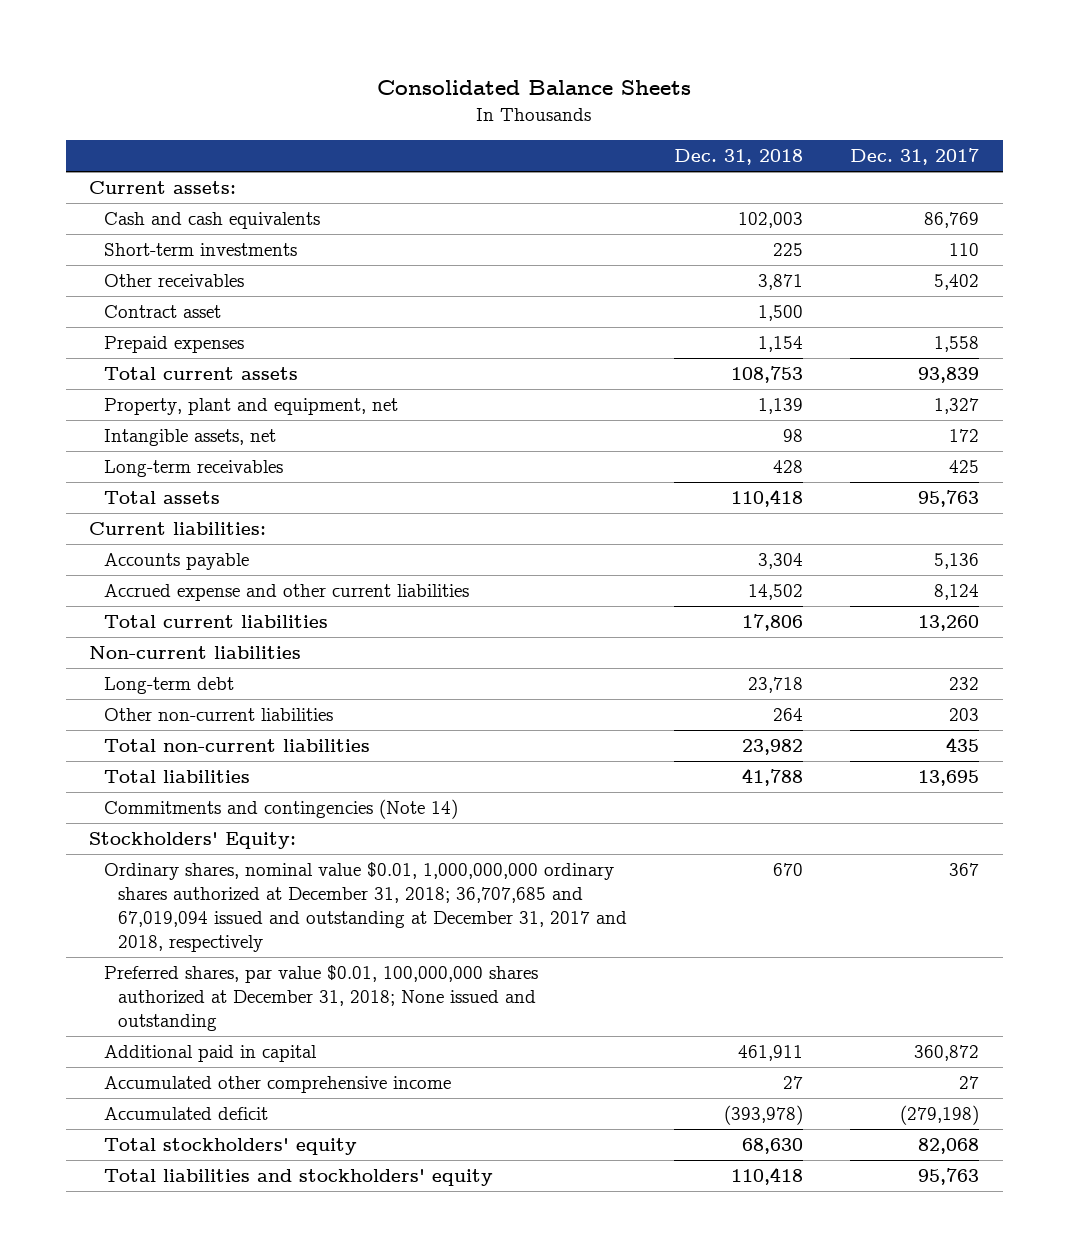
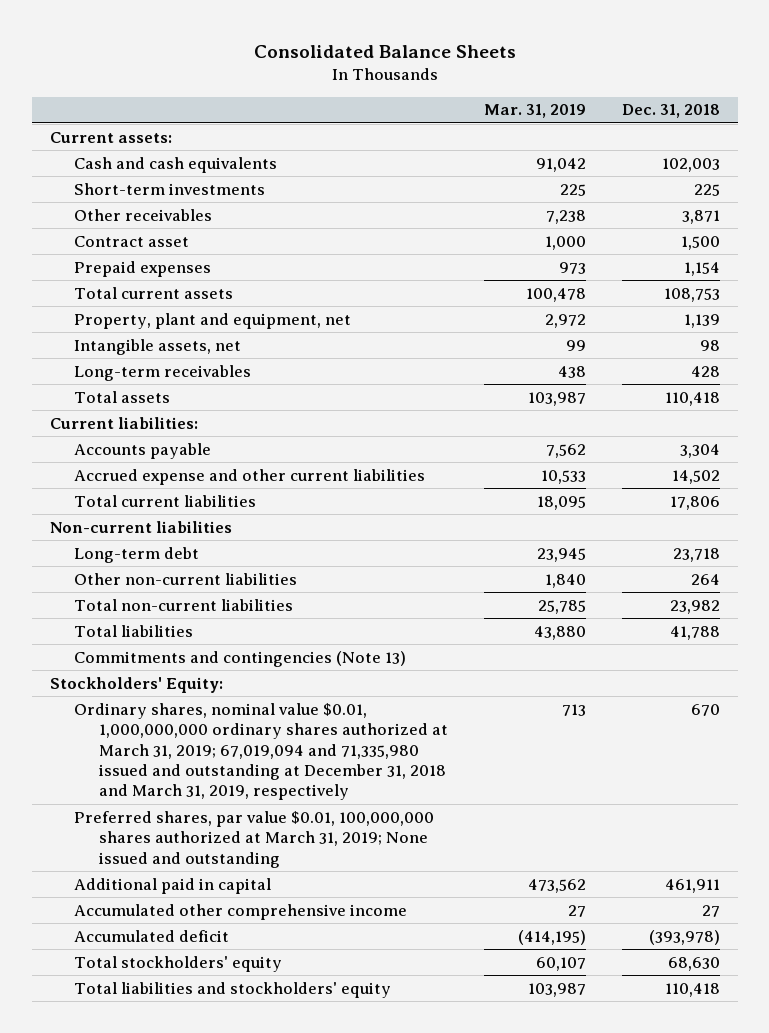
- | Dec. 31, 2018 | Dec. 31, 2017
+ | Mar. 31, 2019 | Dec. 31, 2018
- Commitments and contingencies (Note 14)
+ Commitments and contingencies (Note 13)
- Ordinary shares, nominal value $0.01, 1,000,000,000 ordinary shares authorized at December 31, 2018; 36,707,685 and 67,019,094 issued and outstanding at December 31, 2017 and 2018, respectively | 670 | 367
- Preferred shares, par value $0.01, 100,000,000 shares authorized at December 31, 2018; None issued and outstanding
+ Ordinary shares, nominal value $0.01, 1,000,000,000 ordinary shares authorized at March 31, 2019; 67,019,094 and 71,335,980 issued and outstanding at December 31, 2018 and March 31, 2019, respectively | 713 | 670
+ Preferred shares, par value $0.01, 100,000,000 shares authorized at March 31, 2019; None issued and outstanding

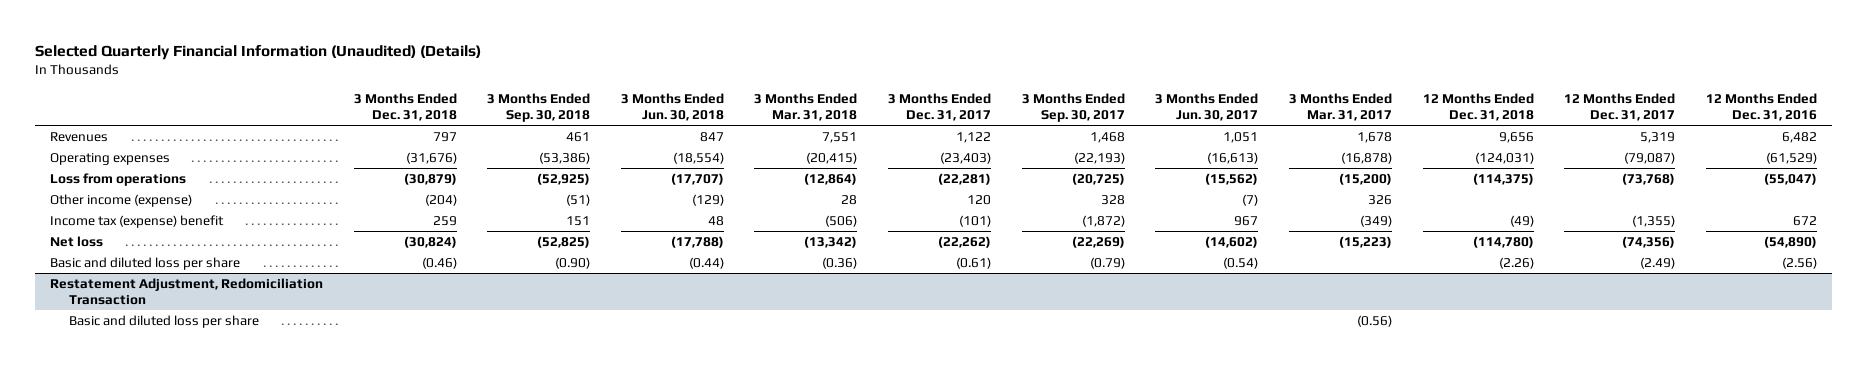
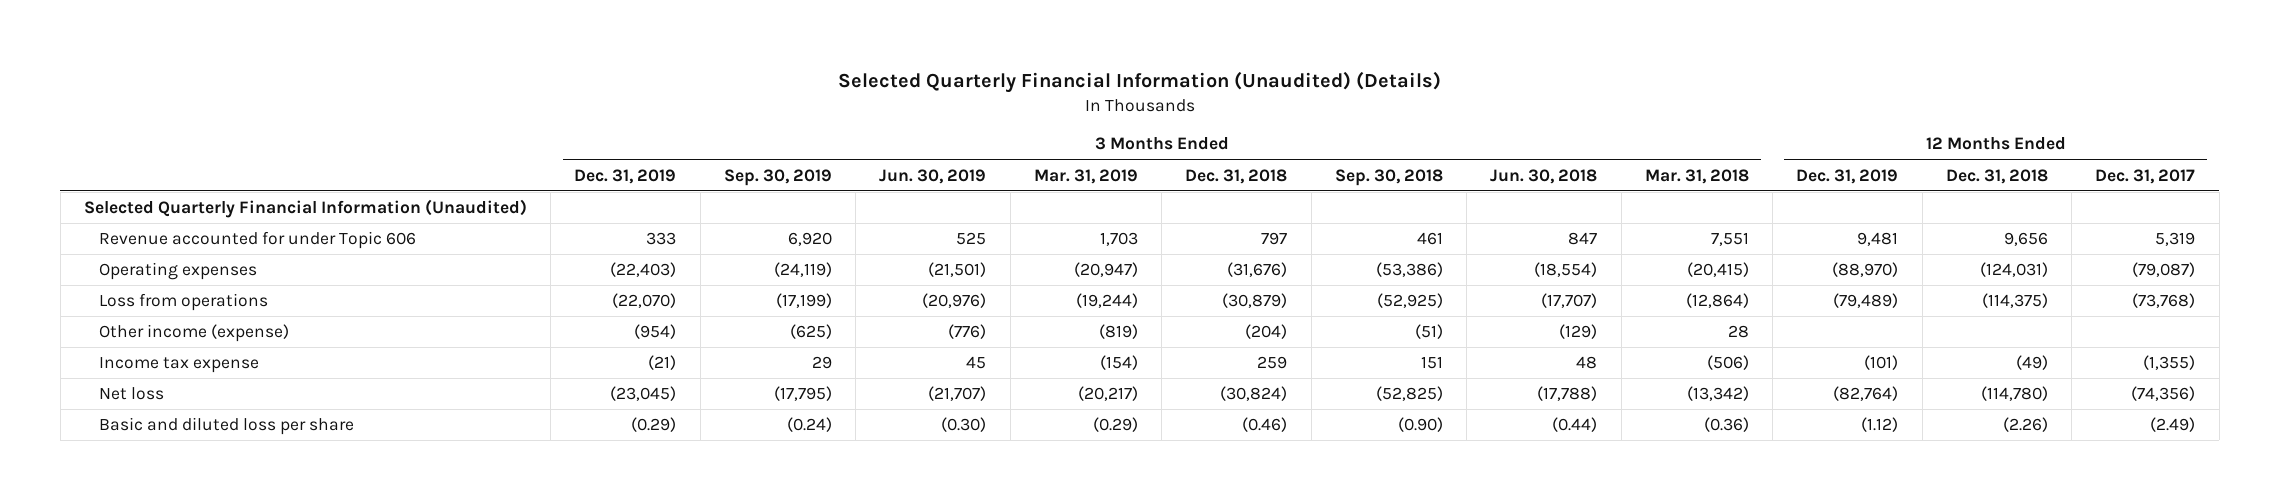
- | 3 Months Ended Dec. 31, 2018 | 3 Months Ended Sep. 30, 2018 | 3 Months Ended Jun. 30, 2018 | 3 Months Ended Mar. 31, 2018 | 3 Months Ended Dec. 31, 2017 | 3 Months Ended Sep. 30, 2017 | 3 Months Ended Jun. 30, 2017 | 3 Months Ended Mar. 31, 2017 | 12 Months Ended Dec. 31, 2018 | 12 Months Ended Dec. 31, 2017 | 12 Months Ended Dec. 31, 2016
+ | 3 Months Ended Dec. 31, 2019 | 3 Months Ended Sep. 30, 2019 | 3 Months Ended Jun. 30, 2019 | 3 Months Ended Mar. 31, 2019 | 3 Months Ended Dec. 31, 2018 | 3 Months Ended Sep. 30, 2018 | 3 Months Ended Jun. 30, 2018 | 3 Months Ended Mar. 31, 2018 | 12 Months Ended Dec. 31, 2019 | 12 Months Ended Dec. 31, 2018 | 12 Months Ended Dec. 31, 2017
- Revenues | 797 | 461 | 847 | 7,551 | 1,122 | 1,468 | 1,051 | 1,678 | 9,656 | 5,319 | 6,482
+ Selected Quarterly Financial Information (Unaudited)
+ Revenue accounted for under Topic 606 | 333 | 6,920 | 525 | 1,703 | 797 | 461 | 847 | 7,551 | 9,481 | 9,656 | 5,319
- Income tax (expense) benefit | 259 | 151 | 48 | (506) | (101) | (1,872) | 967 | (349) | (49) | (1,355) | 672
+ Income tax expense | (21) | 29 | 45 | (154) | 259 | 151 | 48 | (506) | (101) | (49) | (1,355)
- Restatement Adjustment, Redomiciliation Transaction
- Basic and diluted loss per share | | | | | | | | (0.56) | | |

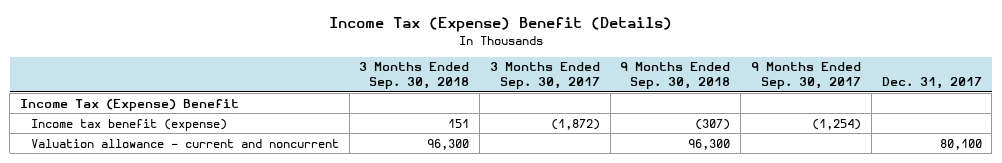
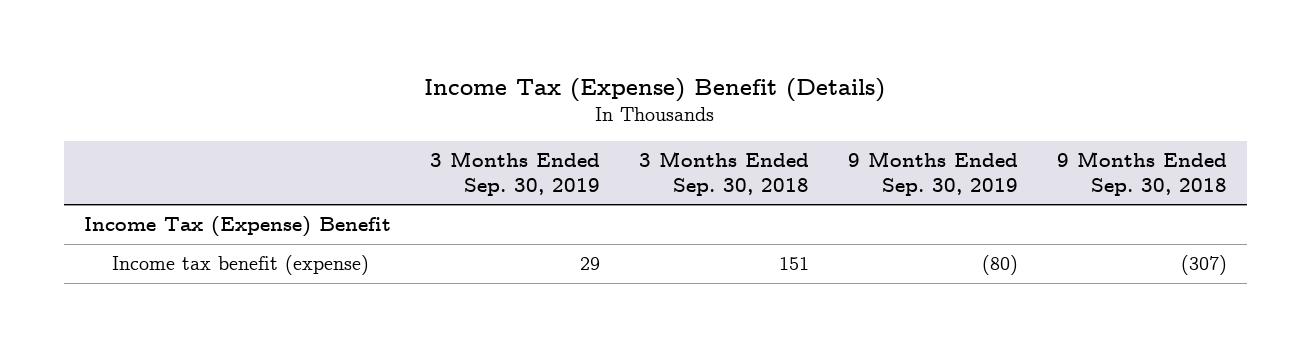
- | 3 Months Ended Sep. 30, 2018 | 3 Months Ended Sep. 30, 2017 | 9 Months Ended Sep. 30, 2018 | 9 Months Ended Sep. 30, 2017 | Dec. 31, 2017
+ | 3 Months Ended Sep. 30, 2019 | 3 Months Ended Sep. 30, 2018 | 9 Months Ended Sep. 30, 2019 | 9 Months Ended Sep. 30, 2018
- Valuation allowance - current and noncurrent | 96,300 | | 96,300 | | 80,100

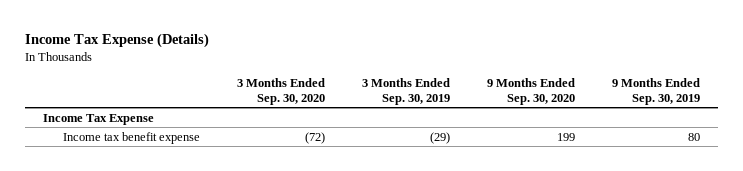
- Income Tax (Expense) Benefit (Details)
+ Income Tax Expense (Details)
- | 3 Months Ended Sep. 30, 2019 | 3 Months Ended Sep. 30, 2018 | 9 Months Ended Sep. 30, 2019 | 9 Months Ended Sep. 30, 2018
+ | 3 Months Ended Sep. 30, 2020 | 3 Months Ended Sep. 30, 2019 | 9 Months Ended Sep. 30, 2020 | 9 Months Ended Sep. 30, 2019
- Income Tax (Expense) Benefit
- Income tax benefit (expense) | 29 | 151 | (80) | (307)
+ Income Tax Expense
+ Income tax benefit expense | (72) | (29) | 199 | 80

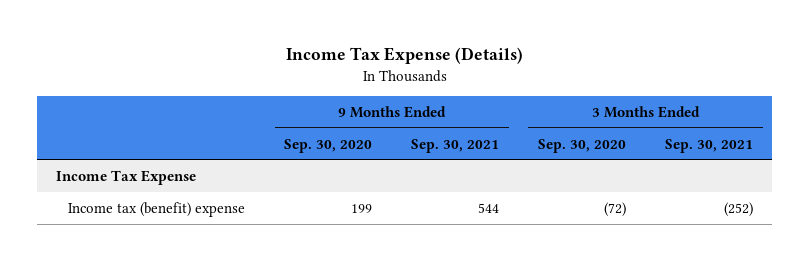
- | 3 Months Ended Sep. 30, 2020 | 3 Months Ended Sep. 30, 2019 | 9 Months Ended Sep. 30, 2020 | 9 Months Ended Sep. 30, 2019
+ | 9 Months Ended Sep. 30, 2020 | 9 Months Ended Sep. 30, 2021 | 3 Months Ended Sep. 30, 2020 | 3 Months Ended Sep. 30, 2021
- Income tax benefit expense | (72) | (29) | 199 | 80
+ Income tax (benefit) expense | 199 | 544 | (72) | (252)

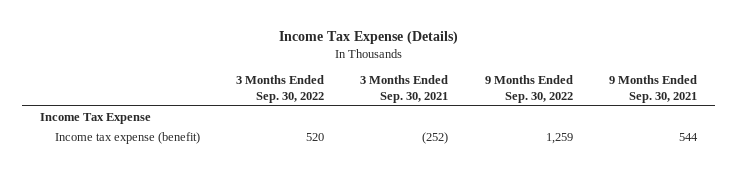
- | 9 Months Ended Sep. 30, 2020 | 9 Months Ended Sep. 30, 2021 | 3 Months Ended Sep. 30, 2020 | 3 Months Ended Sep. 30, 2021
+ | 3 Months Ended Sep. 30, 2022 | 3 Months Ended Sep. 30, 2021 | 9 Months Ended Sep. 30, 2022 | 9 Months Ended Sep. 30, 2021
- Income tax (benefit) expense | 199 | 544 | (72) | (252)
+ Income tax expense (benefit) | 520 | (252) | 1,259 | 544

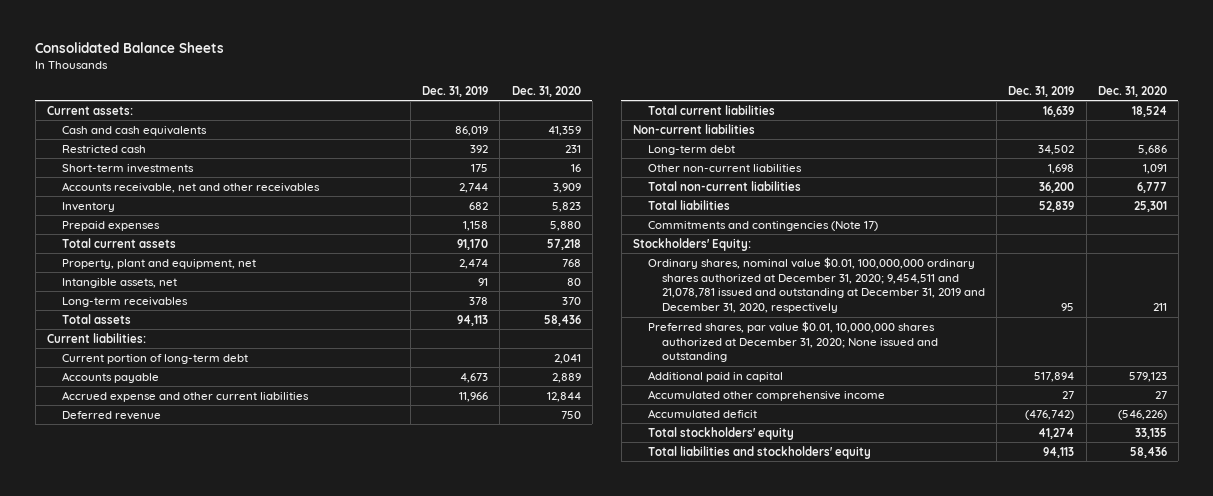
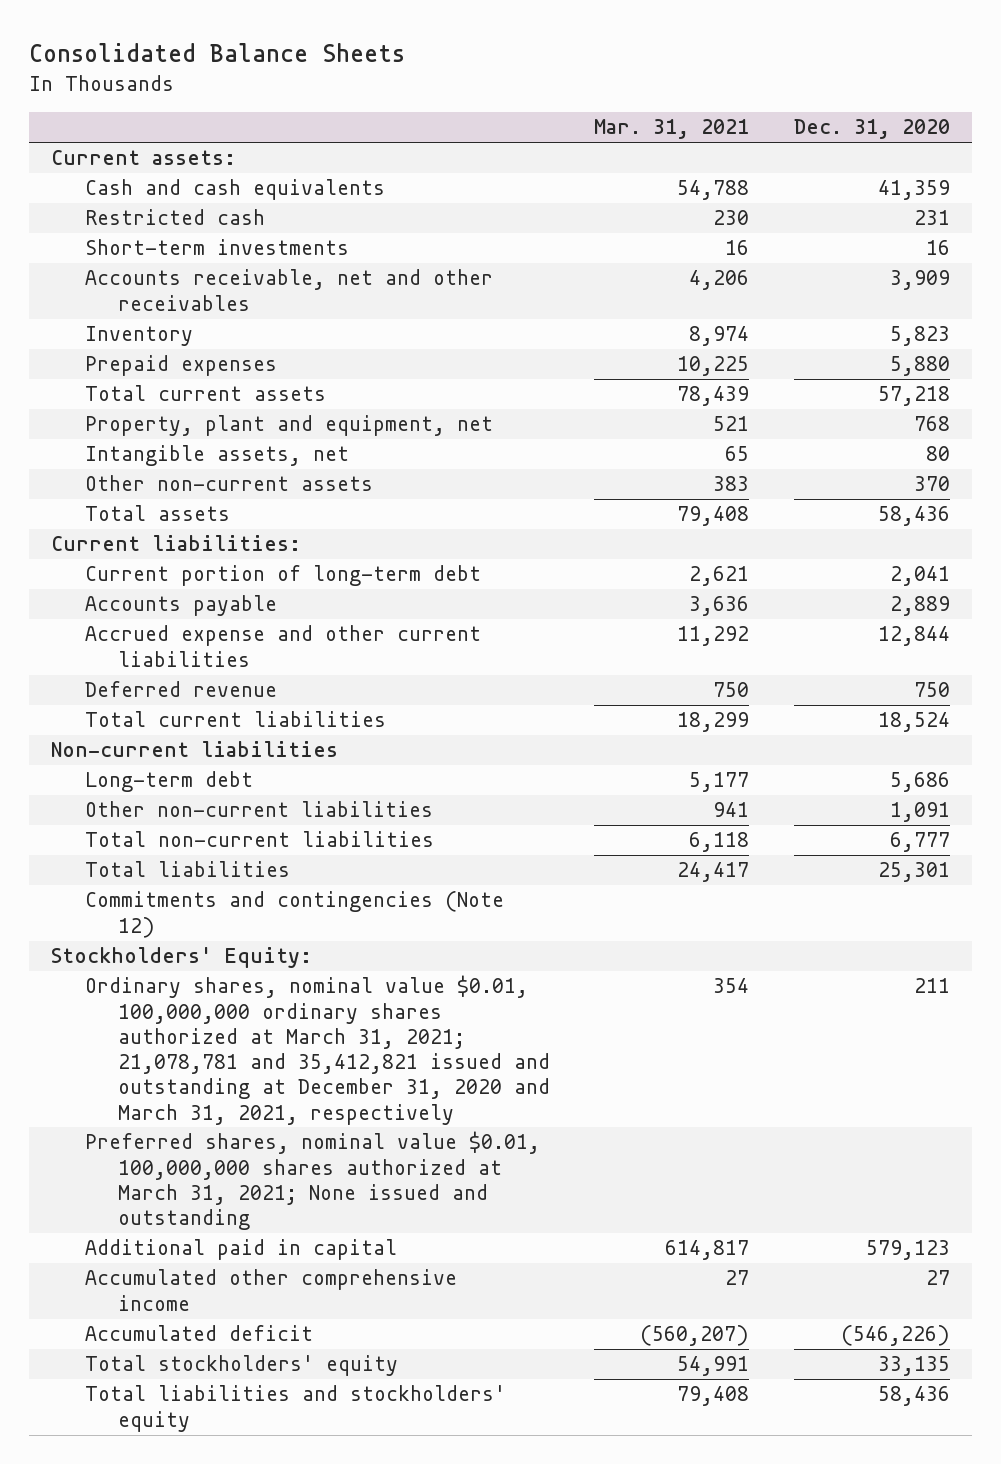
- | Dec. 31, 2019 | Dec. 31, 2020
+ | Mar. 31, 2021 | Dec. 31, 2020
- Long-term receivables | 378 | 370
+ Other non-current assets | 383 | 370
- Commitments and contingencies (Note 17)
+ Commitments and contingencies (Note 12)
- Ordinary shares, nominal value $0.01, 100,000,000 ordinary shares authorized at December 31, 2020; 9,454,511 and 21,078,781 issued and outstanding at December 31, 2019 and December 31, 2020, respectively | 95 | 211
- Preferred shares, par value $0.01, 10,000,000 shares authorized at December 31, 2020; None issued and outstanding
+ Ordinary shares, nominal value $0.01, 100,000,000 ordinary shares authorized at March 31, 2021; 21,078,781 and 35,412,821 issued and outstanding at December 31, 2020 and March 31, 2021, respectively | 354 | 211
+ Preferred shares, nominal value $0.01, 100,000,000 shares authorized at March 31, 2021; None issued and outstanding

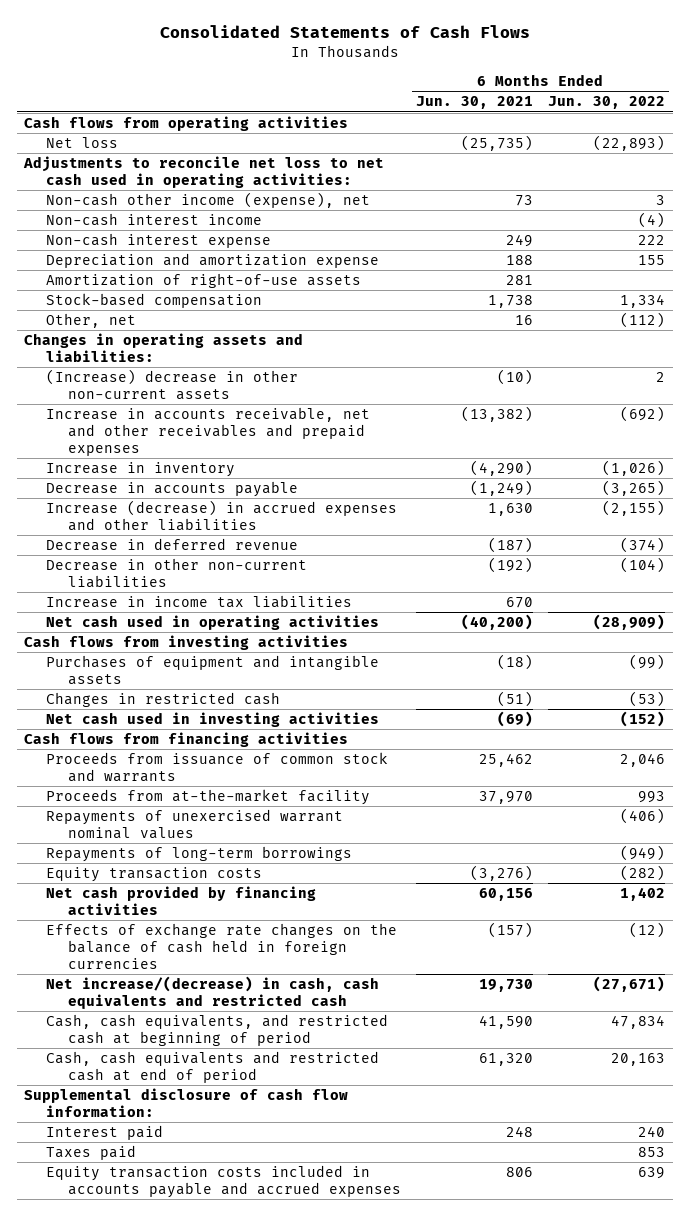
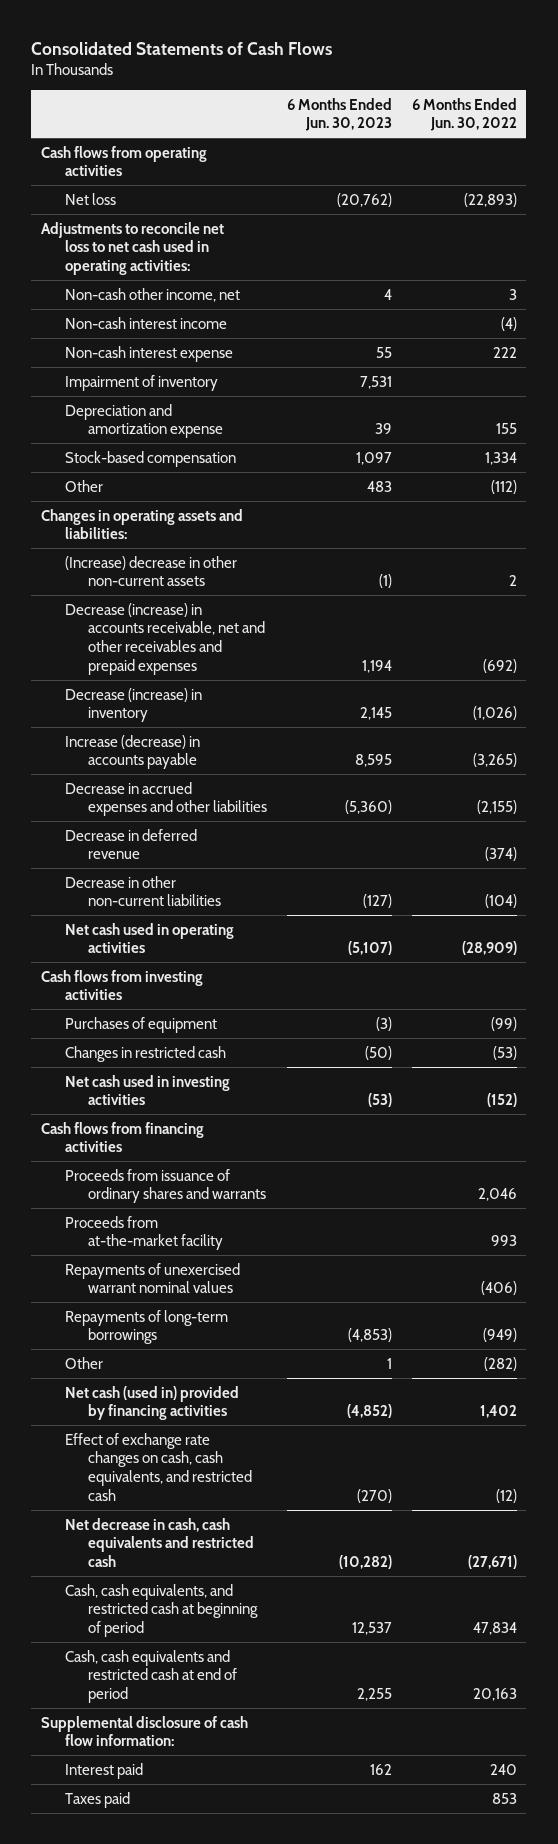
- | 6 Months Ended Jun. 30, 2021 | 6 Months Ended Jun. 30, 2022
+ | 6 Months Ended Jun. 30, 2023 | 6 Months Ended Jun. 30, 2022
- Non-cash other income (expense), net | 73 | 3
+ Non-cash other income, net | 4 | 3
+ Impairment of inventory | 7,531 |
- Amortization of right-of-use assets | 281 |
- Other, net | 16 | (112)
+ Other | 483 | (112)
- Increase in accounts receivable, net and other receivables and prepaid expenses | (13,382) | (692)
- Increase in inventory | (4,290) | (1,026)
- Decrease in accounts payable | (1,249) | (3,265)
- Increase (decrease) in accrued expenses and other liabilities | 1,630 | (2,155)
+ Decrease (increase) in accounts receivable, net and other receivables and prepaid expenses | 1,194 | (692)
+ Decrease (increase) in inventory | 2,145 | (1,026)
+ Increase (decrease) in accounts payable | 8,595 | (3,265)
+ Decrease in accrued expenses and other liabilities | (5,360) | (2,155)
- Increase in income tax liabilities | 670 |
- Purchases of equipment and intangible assets | (18) | (99)
+ Purchases of equipment | (3) | (99)
- Proceeds from issuance of common stock and warrants | 25,462 | 2,046
+ Proceeds from issuance of ordinary shares and warrants | | 2,046
- Equity transaction costs | (3,276) | (282)
- Net cash provided by financing activities | 60,156 | 1,402
- Effects of exchange rate changes on the balance of cash held in foreign currencies | (157) | (12)
- Net increase/(decrease) in cash, cash equivalents and restricted cash | 19,730 | (27,671)
+ Other | 1 | (282)
+ Net cash (used in) provided by financing activities | (4,852) | 1,402
+ Effect of exchange rate changes on cash, cash equivalents, and restricted cash | (270) | (12)
+ Net decrease in cash, cash equivalents and restricted cash | (10,282) | (27,671)
- Equity transaction costs included in accounts payable and accrued expenses | 806 | 639

